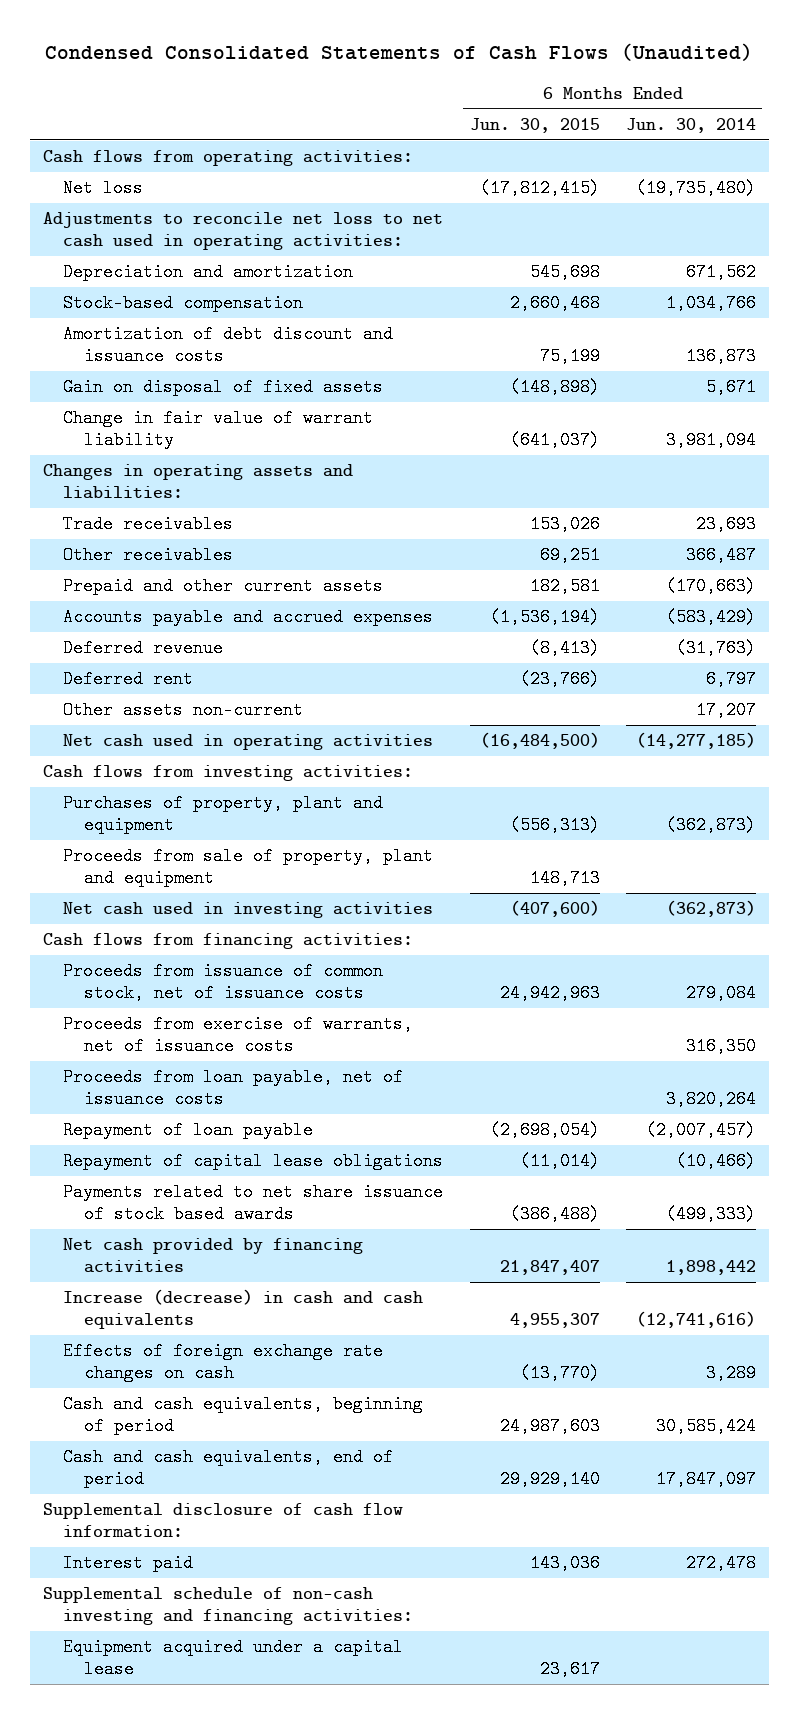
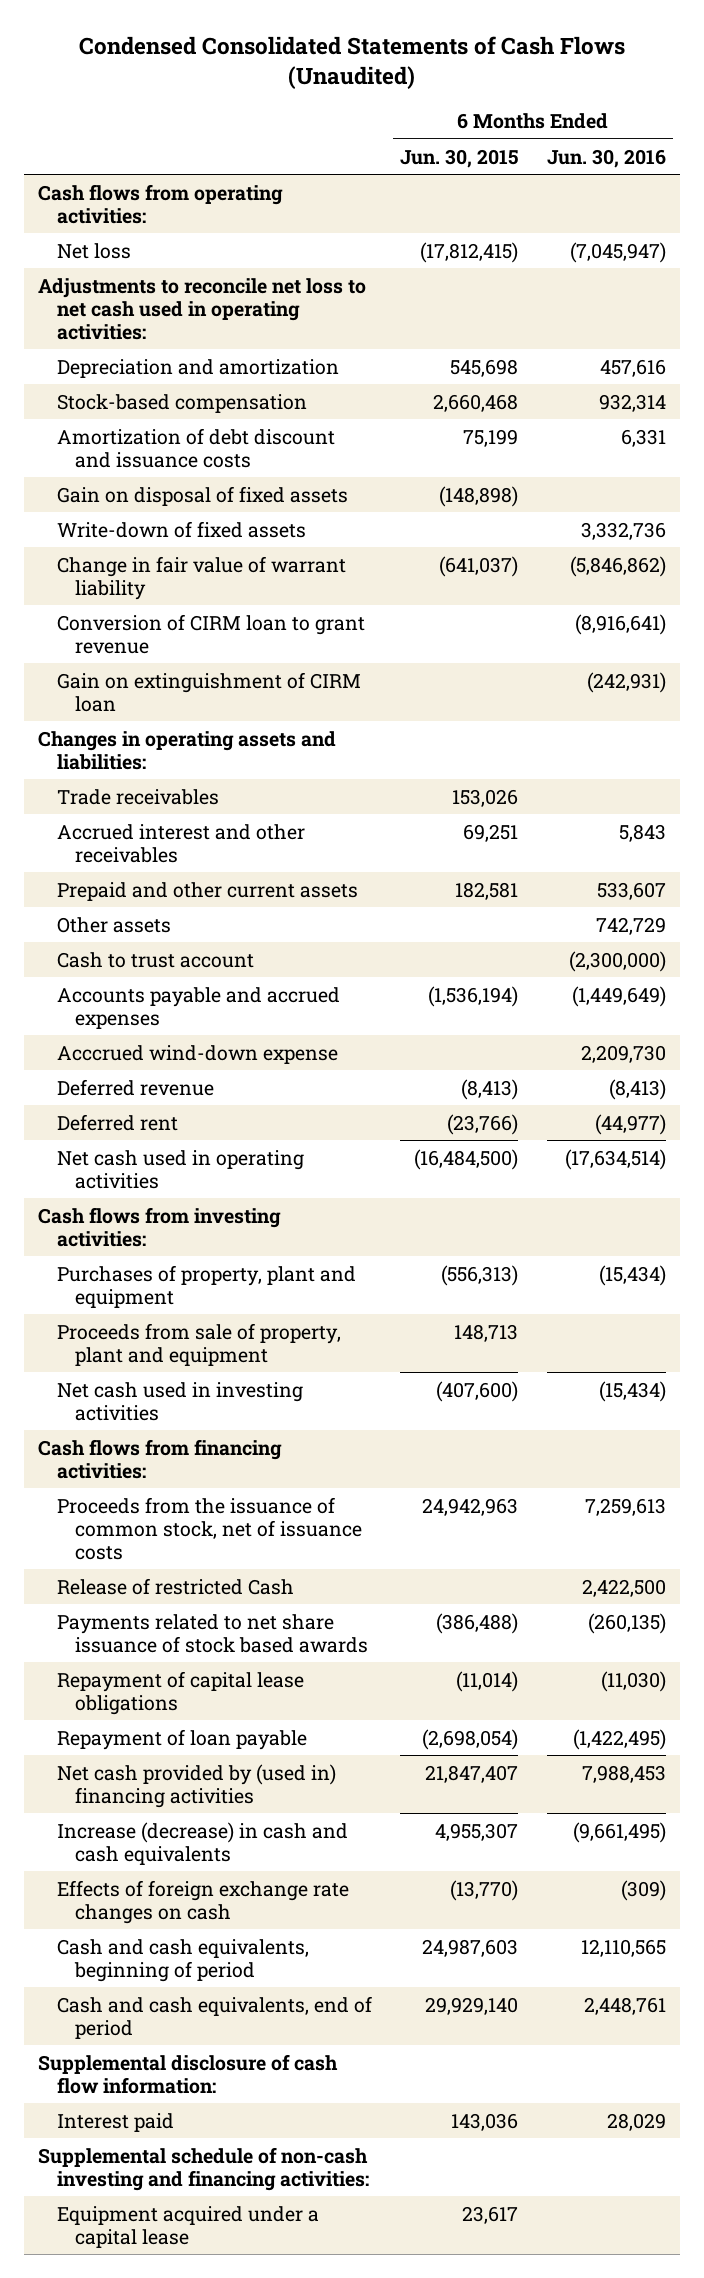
- | 6 Months Ended Jun. 30, 2015 | 6 Months Ended Jun. 30, 2014
+ | 6 Months Ended Jun. 30, 2015 | 6 Months Ended Jun. 30, 2016
+ Write-down of fixed assets | | 3,332,736
+ Conversion of CIRM loan to grant revenue | | (8,916,641)
+ Gain on extinguishment of CIRM loan | | (242,931)
- Other receivables | 69,251 | 366,487
+ Accrued interest and other receivables | 69,251 | 5,843
+ Other assets | | 742,729
+ Cash to trust account | | (2,300,000)
+ Acccrued wind-down expense | | 2,209,730
- Other assets non-current | | 17,207
- Proceeds from issuance of common stock, net of issuance costs | 24,942,963 | 279,084
- Proceeds from exercise of warrants, net of issuance costs | | 316,350
- Proceeds from loan payable, net of issuance costs | | 3,820,264
+ Proceeds from the issuance of common stock, net of issuance costs | 24,942,963 | 7,259,613
+ Release of restricted Cash | | 2,422,500
- Net cash provided by financing activities | 21,847,407 | 1,898,442
moved down: Repayment of capital lease obligations | (11,014) | (11,030)
moved down: Repayment of loan payable | (2,698,054) | (1,422,495)
+ Net cash provided by (used in) financing activities | 21,847,407 | 7,988,453

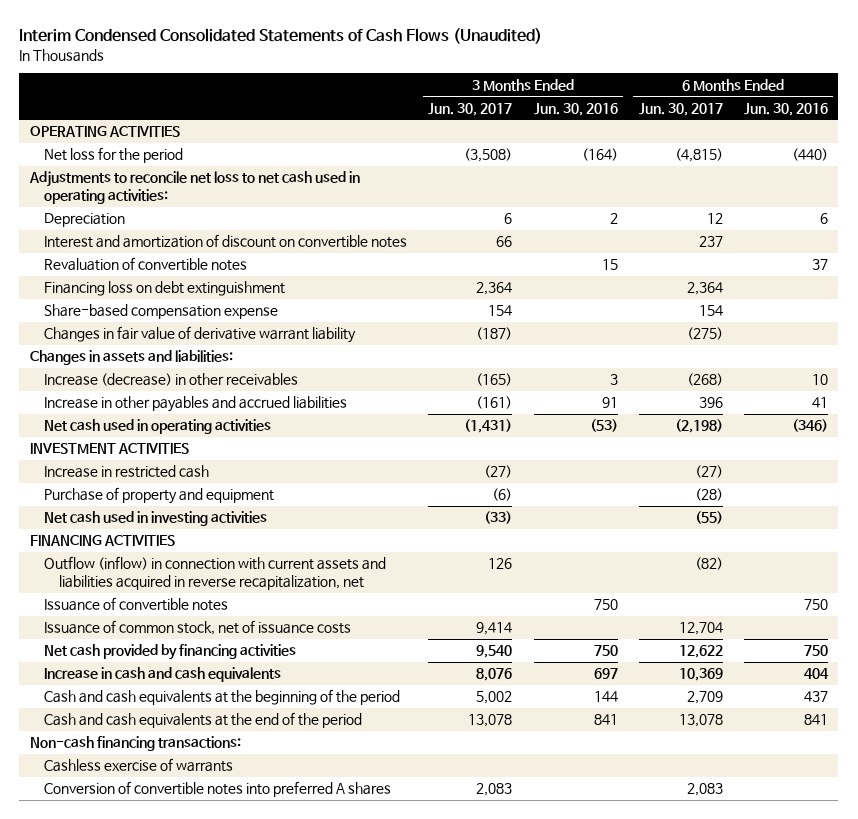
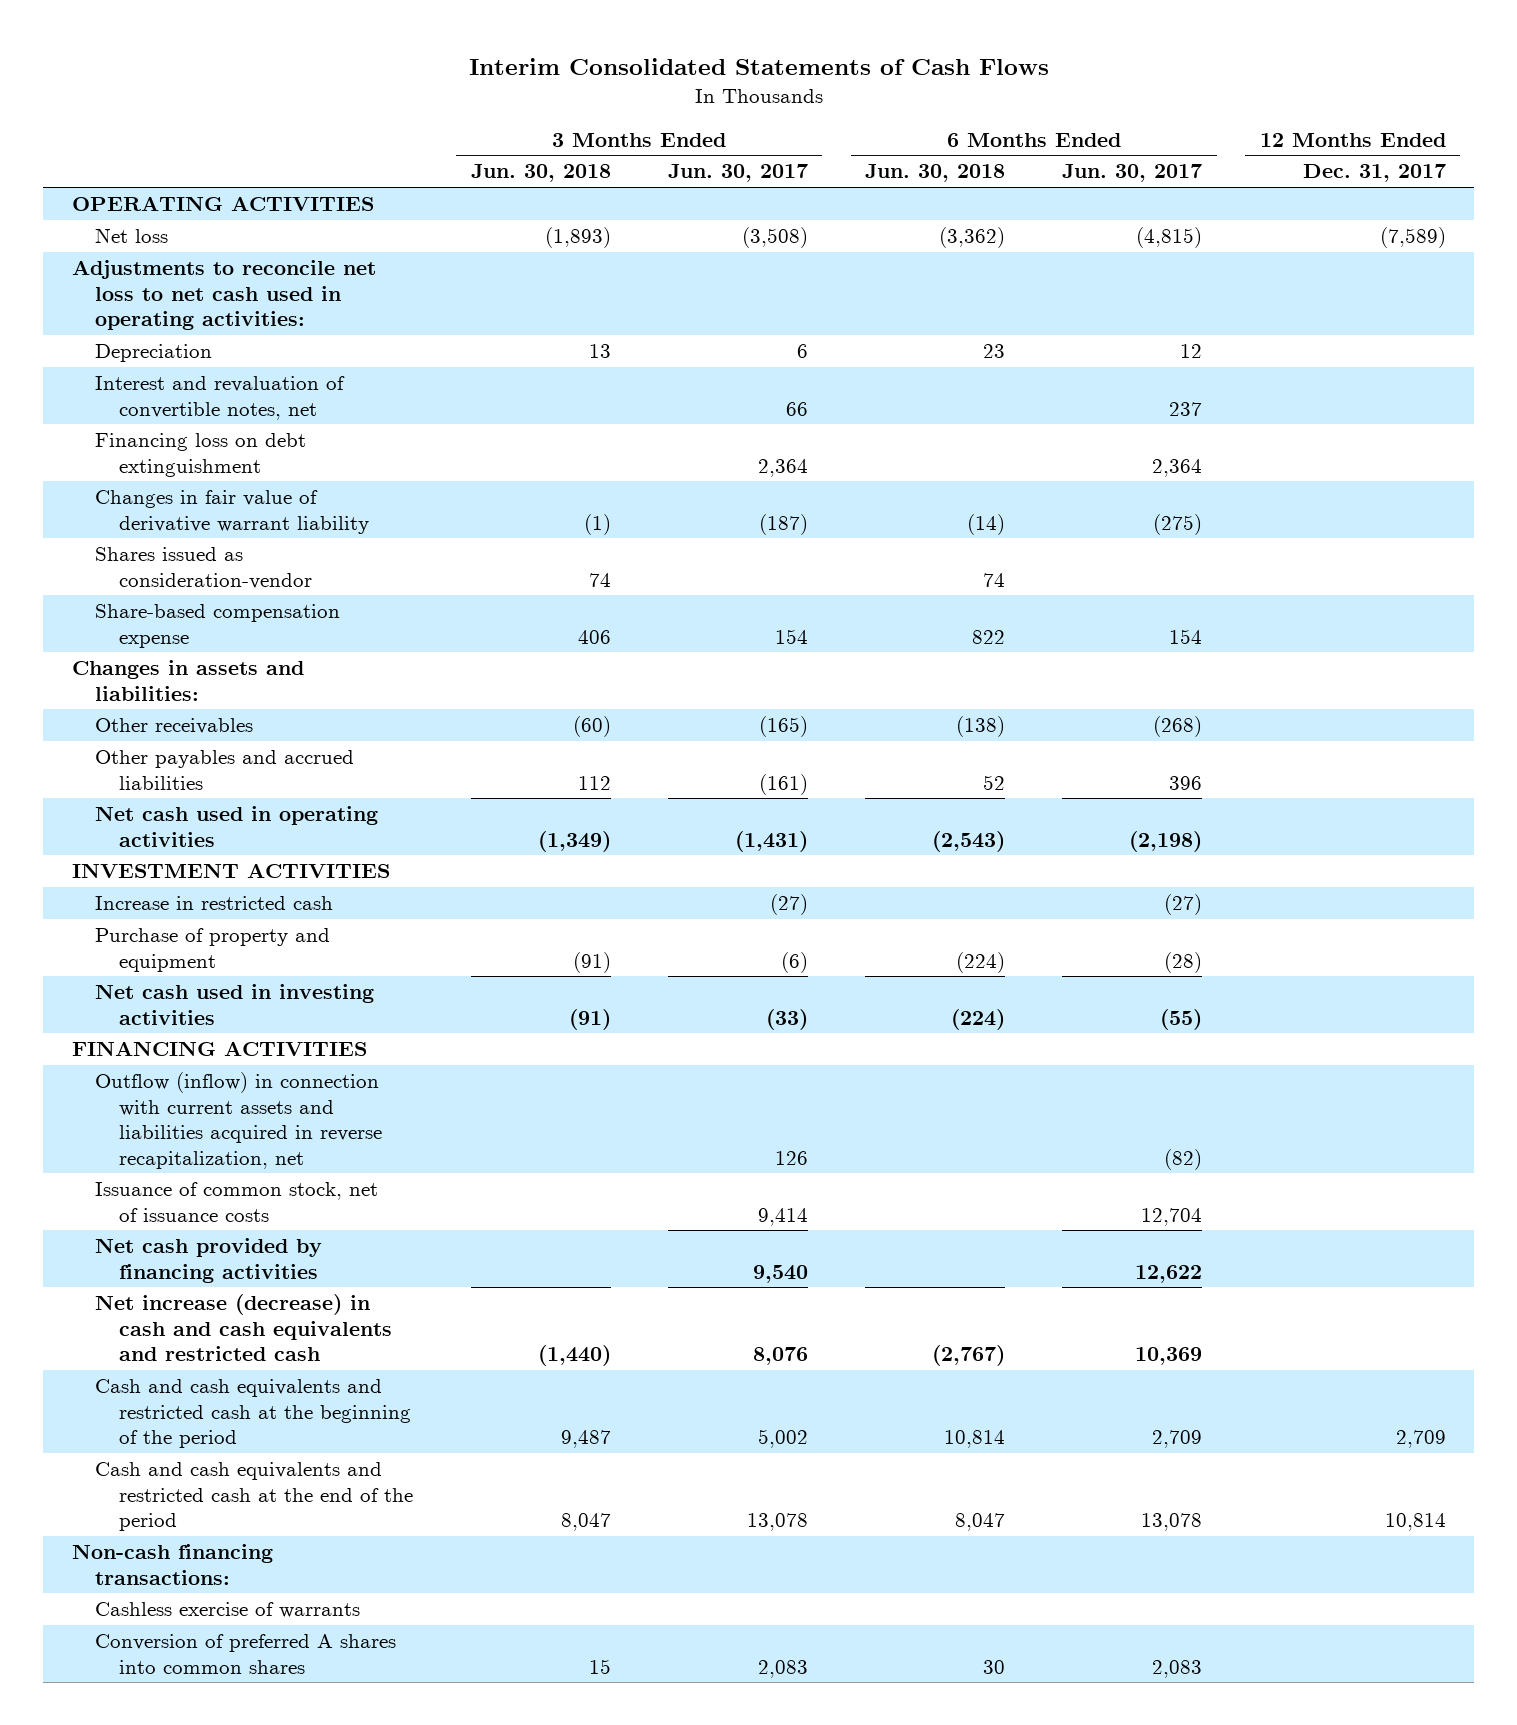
- Interim Condensed Consolidated Statements of Cash Flows (Unaudited)
+ Interim Consolidated Statements of Cash Flows
- | 3 Months Ended Jun. 30, 2017 | 3 Months Ended Jun. 30, 2016 | 6 Months Ended Jun. 30, 2017 | 6 Months Ended Jun. 30, 2016
+ | 3 Months Ended Jun. 30, 2018 | 3 Months Ended Jun. 30, 2017 | 6 Months Ended Jun. 30, 2018 | 6 Months Ended Jun. 30, 2017 | 12 Months Ended Dec. 31, 2017
- Net loss for the period | (3,508) | (164) | (4,815) | (440)
+ Net loss | (1,893) | (3,508) | (3,362) | (4,815) | (7,589)
- Interest and amortization of discount on convertible notes | 66 | | 237 |
- Revaluation of convertible notes | | 15 | | 37
+ Interest and revaluation of convertible notes, net | | 66 | | 237 |
+ Shares issued as consideration-vendor | 74 | | 74 | |
moved down: Share-based compensation expense | 406 | 154 | 822 | 154 |
- Increase (decrease) in other receivables | (165) | 3 | (268) | 10
- Increase in other payables and accrued liabilities | (161) | 91 | 396 | 41
+ Other receivables | (60) | (165) | (138) | (268) |
+ Other payables and accrued liabilities | 112 | (161) | 52 | 396 |
- Issuance of convertible notes | | 750 | | 750
- Increase in cash and cash equivalents | 8,076 | 697 | 10,369 | 404
- Cash and cash equivalents at the beginning of the period | 5,002 | 144 | 2,709 | 437
- Cash and cash equivalents at the end of the period | 13,078 | 841 | 13,078 | 841
+ Net increase (decrease) in cash and cash equivalents and restricted cash | (1,440) | 8,076 | (2,767) | 10,369 |
+ Cash and cash equivalents and restricted cash at the beginning of the period | 9,487 | 5,002 | 10,814 | 2,709 | 2,709
+ Cash and cash equivalents and restricted cash at the end of the period | 8,047 | 13,078 | 8,047 | 13,078 | 10,814
- Conversion of convertible notes into preferred A shares | 2,083 | | 2,083 |
+ Conversion of preferred A shares into common shares | 15 | 2,083 | 30 | 2,083 |

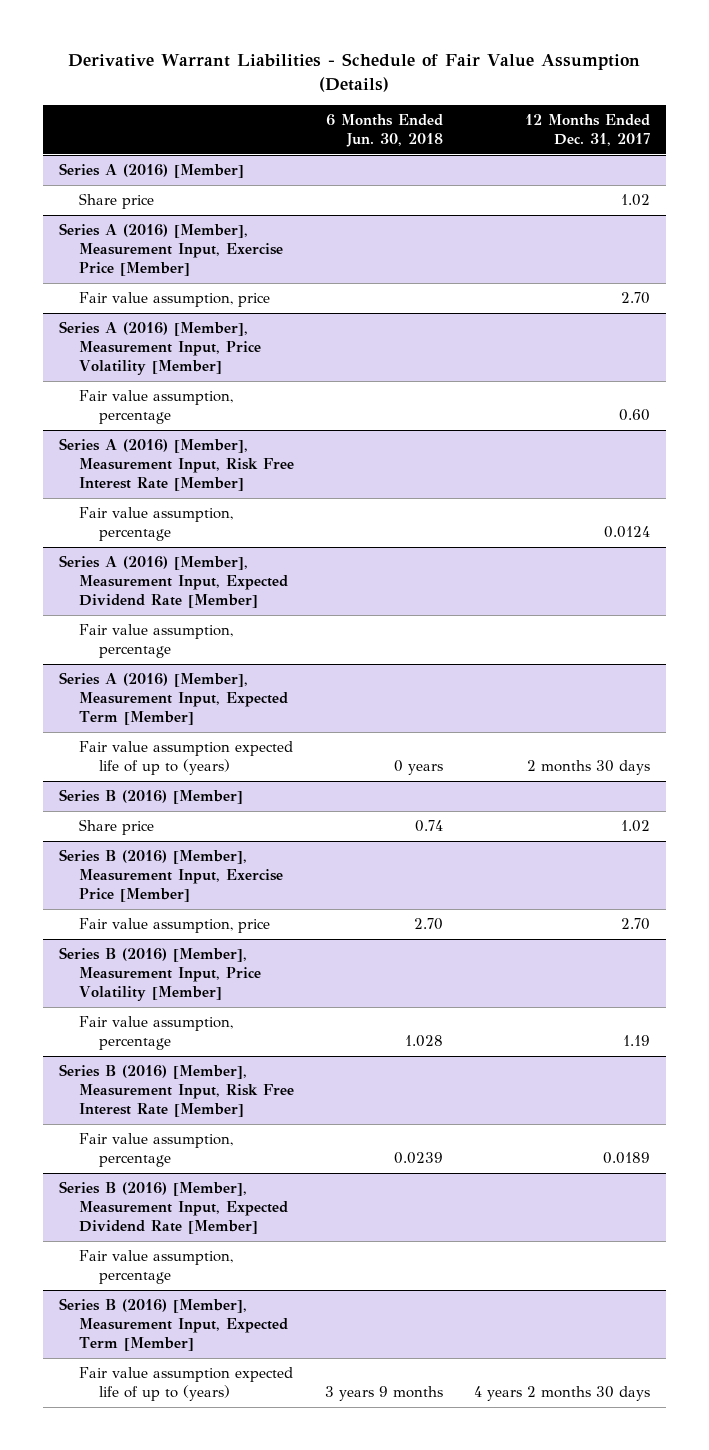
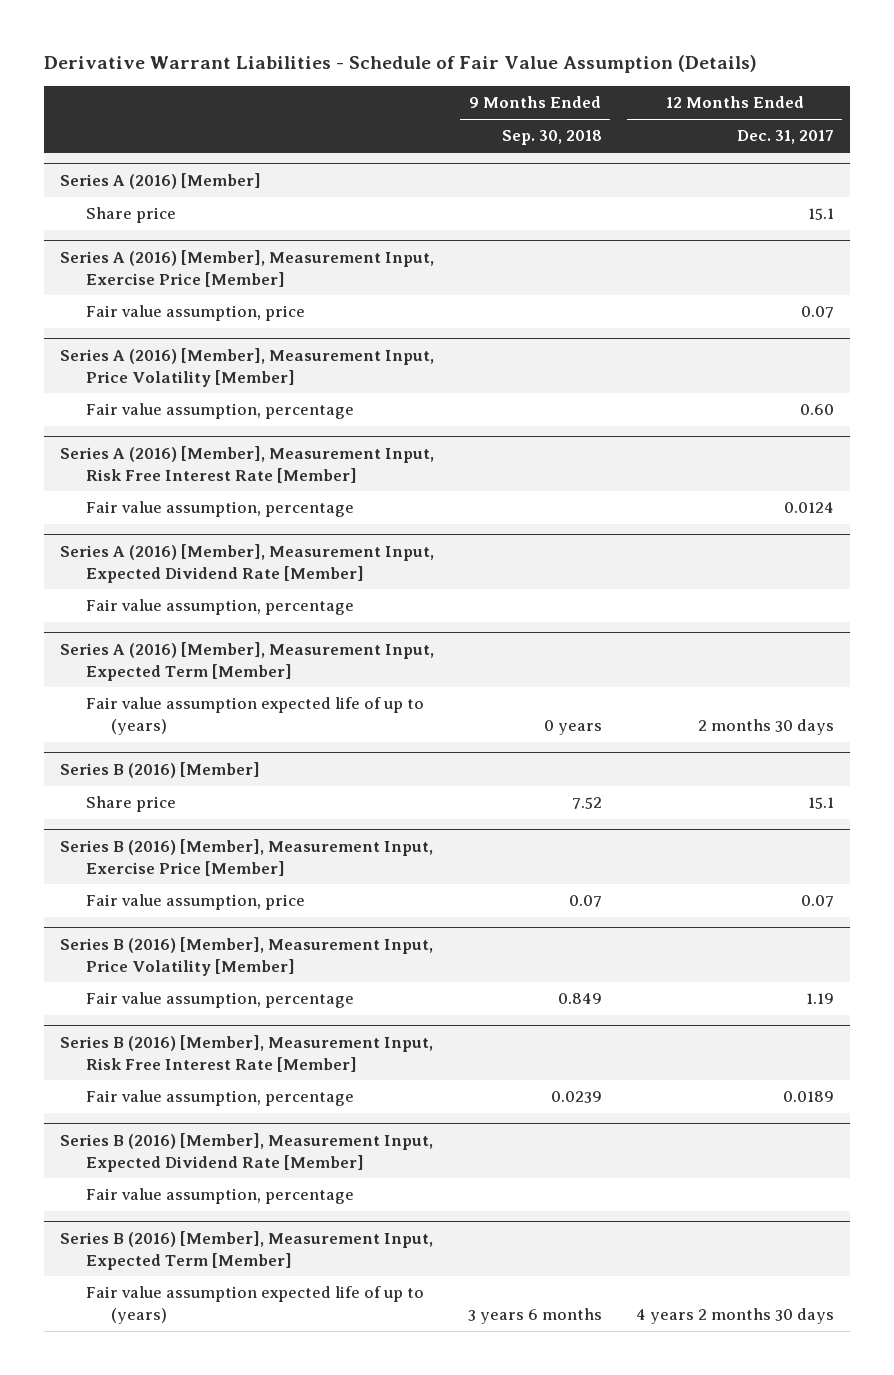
- | 6 Months Ended Jun. 30, 2018 | 12 Months Ended Dec. 31, 2017
+ | 9 Months Ended Sep. 30, 2018 | 12 Months Ended Dec. 31, 2017
@ Series A (2016) [Member]
- Share price | | 1.02
+ Share price | | 15.1
@ Series A (2016) [Member], Measurement Input, Exercise Price [Member]
- Fair value assumption, price | | 2.70
+ Fair value assumption, price | | 0.07
@ Series B (2016) [Member]
- Share price | 0.74 | 1.02
+ Share price | 7.52 | 15.1
@ Series B (2016) [Member], Measurement Input, Exercise Price [Member]
- Fair value assumption, price | 2.70 | 2.70
+ Fair value assumption, price | 0.07 | 0.07

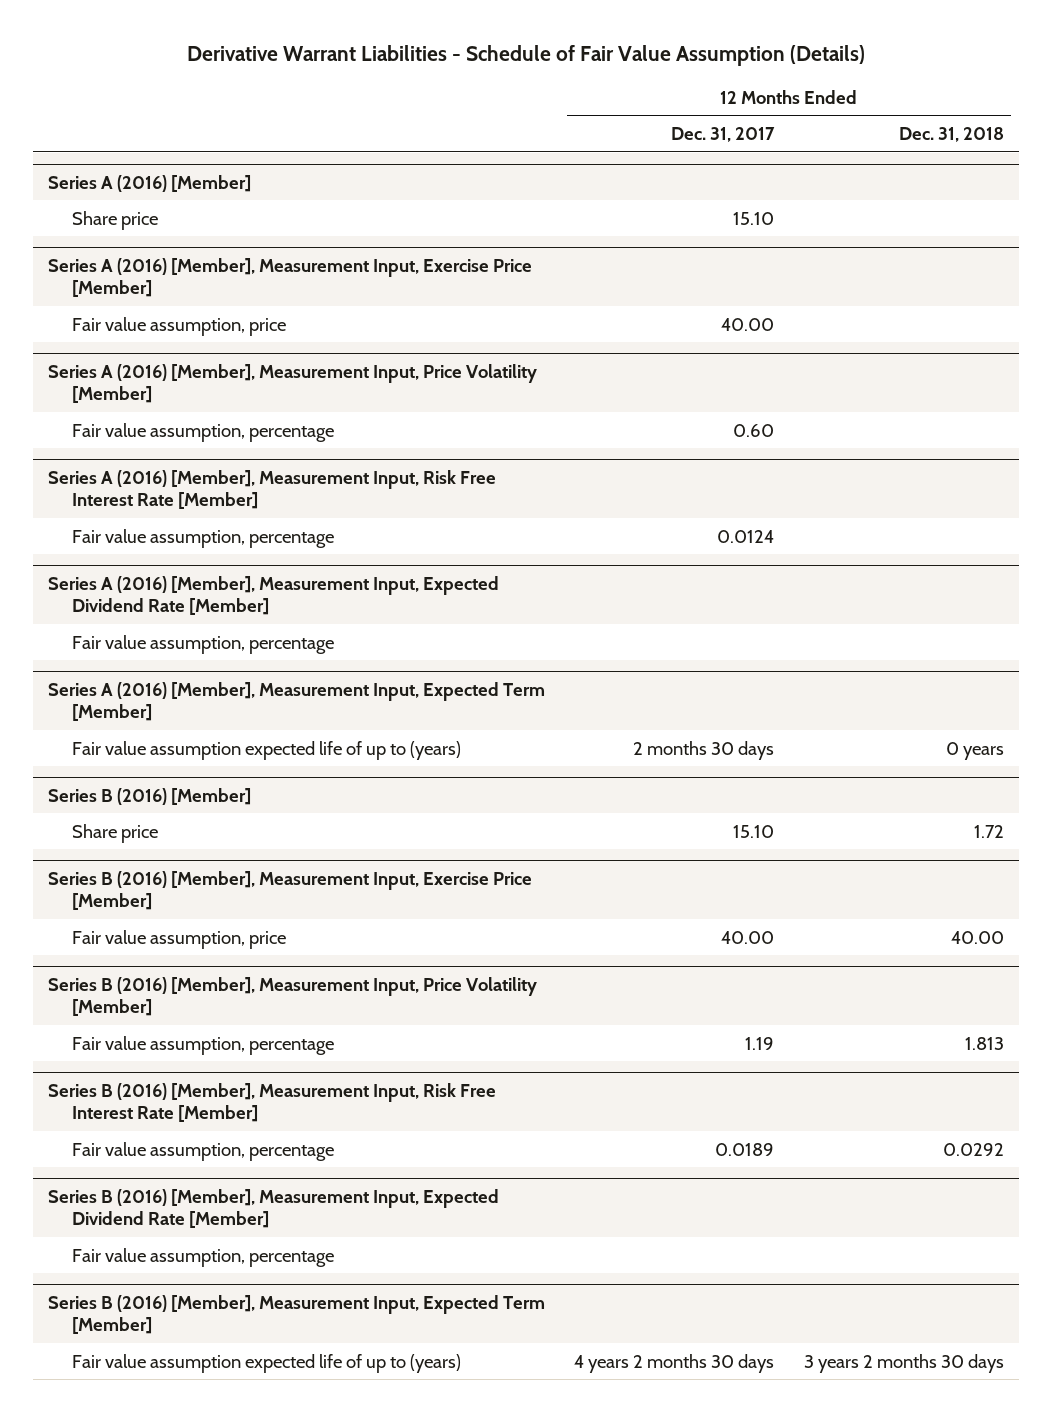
- | 9 Months Ended Sep. 30, 2018 | 12 Months Ended Dec. 31, 2017
+ | 12 Months Ended Dec. 31, 2017 | 12 Months Ended Dec. 31, 2018
@ Series A (2016) [Member]
- Share price | | 15.1
+ Share price | 15.10 |
@ Series A (2016) [Member], Measurement Input, Exercise Price [Member]
- Fair value assumption, price | | 0.07
+ Fair value assumption, price | 40.00 |
@ Series B (2016) [Member]
- Share price | 7.52 | 15.1
+ Share price | 15.10 | 1.72
@ Series B (2016) [Member], Measurement Input, Exercise Price [Member]
- Fair value assumption, price | 0.07 | 0.07
+ Fair value assumption, price | 40.00 | 40.00

